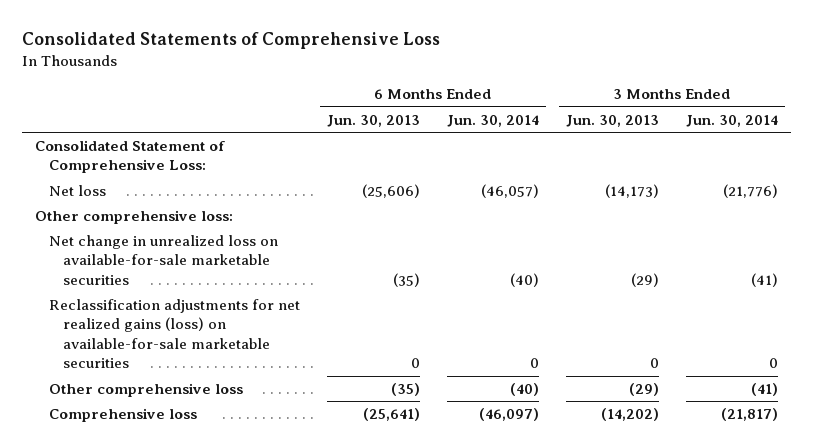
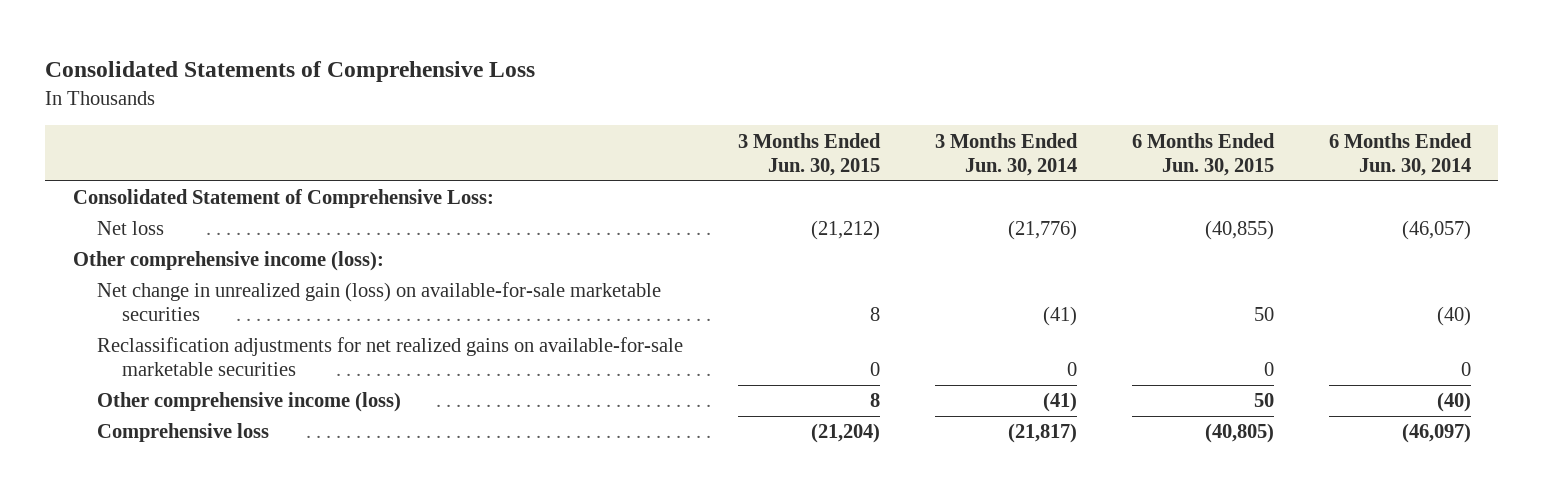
- | 6 Months Ended Jun. 30, 2013 | 6 Months Ended Jun. 30, 2014 | 3 Months Ended Jun. 30, 2013 | 3 Months Ended Jun. 30, 2014
+ | 3 Months Ended Jun. 30, 2015 | 3 Months Ended Jun. 30, 2014 | 6 Months Ended Jun. 30, 2015 | 6 Months Ended Jun. 30, 2014
- Other comprehensive loss:
- Net change in unrealized loss on available-for-sale marketable securities | (35) | (40) | (29) | (41)
- Reclassification adjustments for net realized gains (loss) on available-for-sale marketable securities | 0 | 0 | 0 | 0
- Other comprehensive loss | (35) | (40) | (29) | (41)
+ Other comprehensive income (loss):
+ Net change in unrealized gain (loss) on available-for-sale marketable securities | 8 | (41) | 50 | (40)
+ Reclassification adjustments for net realized gains on available-for-sale marketable securities | 0 | 0 | 0 | 0
+ Other comprehensive income (loss) | 8 | (41) | 50 | (40)

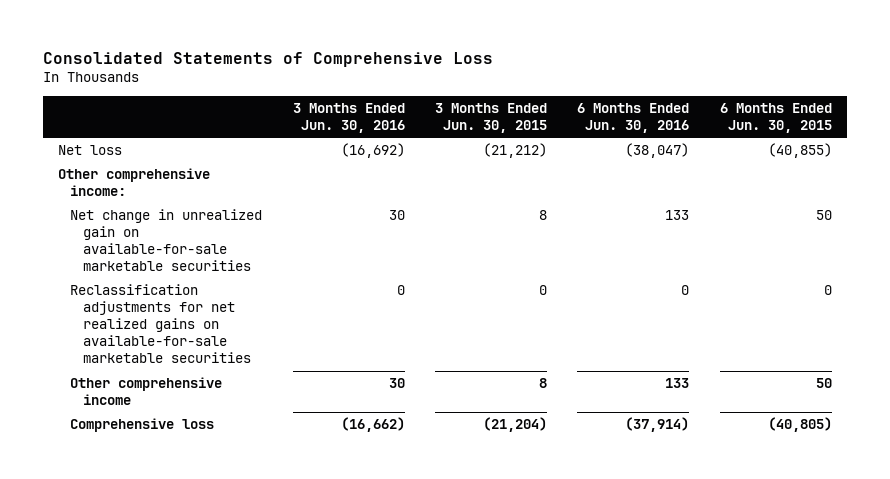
- | 3 Months Ended Jun. 30, 2015 | 3 Months Ended Jun. 30, 2014 | 6 Months Ended Jun. 30, 2015 | 6 Months Ended Jun. 30, 2014
+ | 3 Months Ended Jun. 30, 2016 | 3 Months Ended Jun. 30, 2015 | 6 Months Ended Jun. 30, 2016 | 6 Months Ended Jun. 30, 2015
- Consolidated Statement of Comprehensive Loss:
- Other comprehensive income (loss):
- Net change in unrealized gain (loss) on available-for-sale marketable securities | 8 | (41) | 50 | (40)
+ Other comprehensive income:
+ Net change in unrealized gain on available-for-sale marketable securities | 30 | 8 | 133 | 50
- Other comprehensive income (loss) | 8 | (41) | 50 | (40)
+ Other comprehensive income | 30 | 8 | 133 | 50

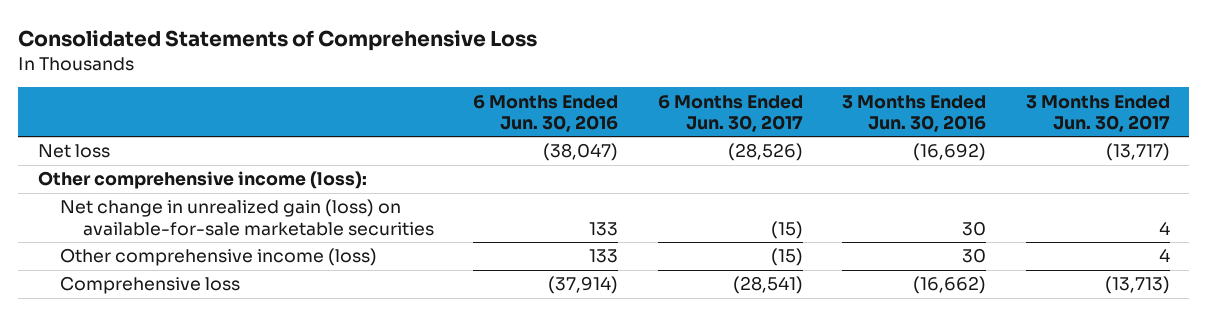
- | 3 Months Ended Jun. 30, 2016 | 3 Months Ended Jun. 30, 2015 | 6 Months Ended Jun. 30, 2016 | 6 Months Ended Jun. 30, 2015
+ | 6 Months Ended Jun. 30, 2016 | 6 Months Ended Jun. 30, 2017 | 3 Months Ended Jun. 30, 2016 | 3 Months Ended Jun. 30, 2017
- Other comprehensive income:
- Net change in unrealized gain on available-for-sale marketable securities | 30 | 8 | 133 | 50
- Reclassification adjustments for net realized gains on available-for-sale marketable securities | 0 | 0 | 0 | 0
- Other comprehensive income | 30 | 8 | 133 | 50
+ Other comprehensive income (loss):
+ Net change in unrealized gain (loss) on available-for-sale marketable securities | 133 | (15) | 30 | 4
+ Other comprehensive income (loss) | 133 | (15) | 30 | 4

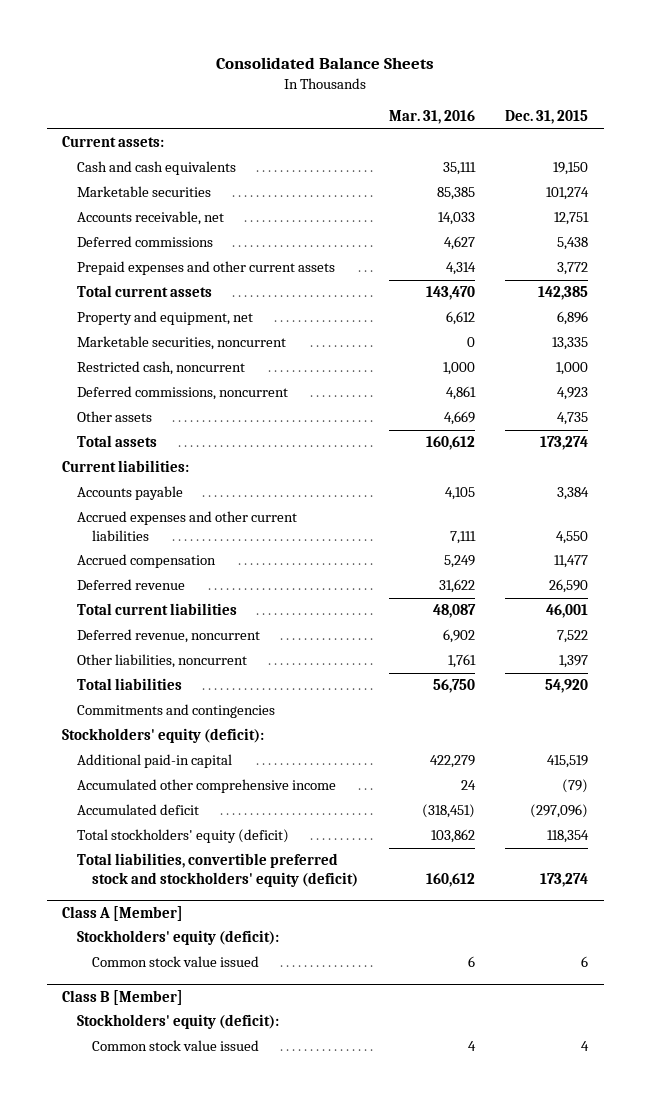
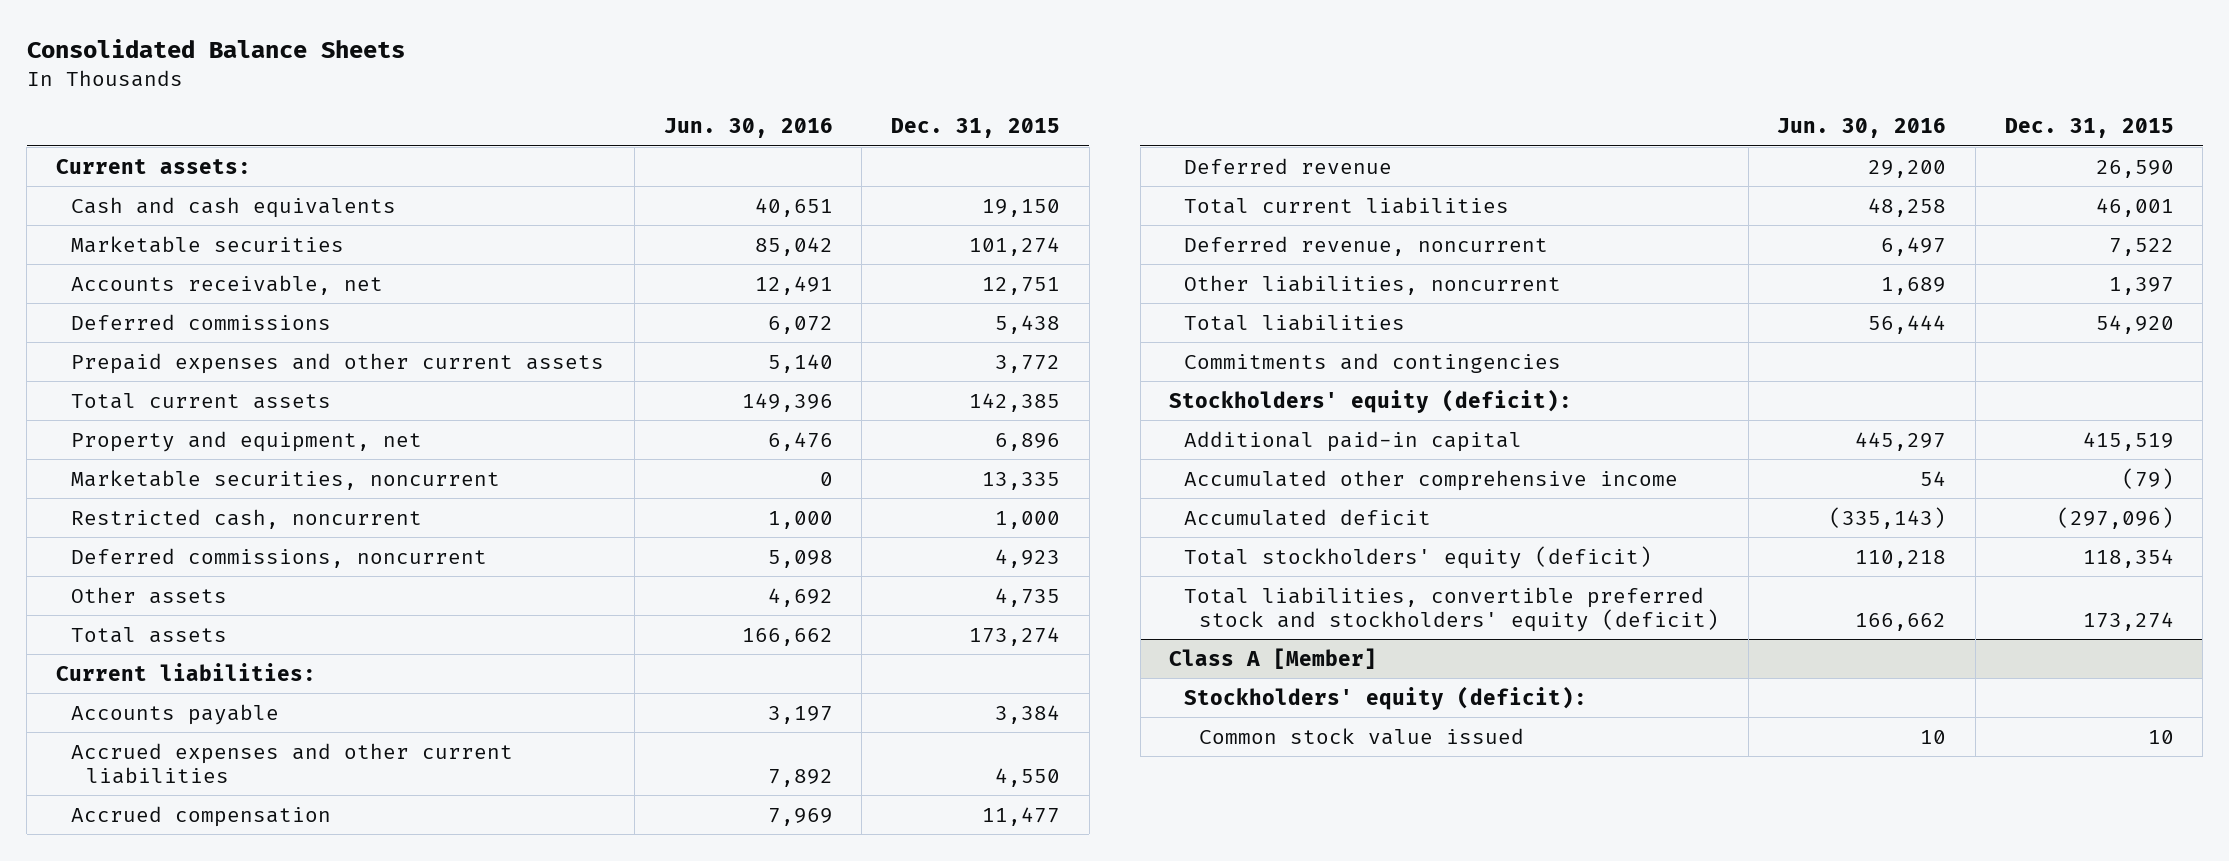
- | Mar. 31, 2016 | Dec. 31, 2015
+ | Jun. 30, 2016 | Dec. 31, 2015
@ Class A [Member]
- Common stock value issued | 6 | 6
- Class B [Member]
- Stockholders' equity (deficit):
- Common stock value issued | 4 | 4
@ Class A [Member]
+ Common stock value issued | 10 | 10

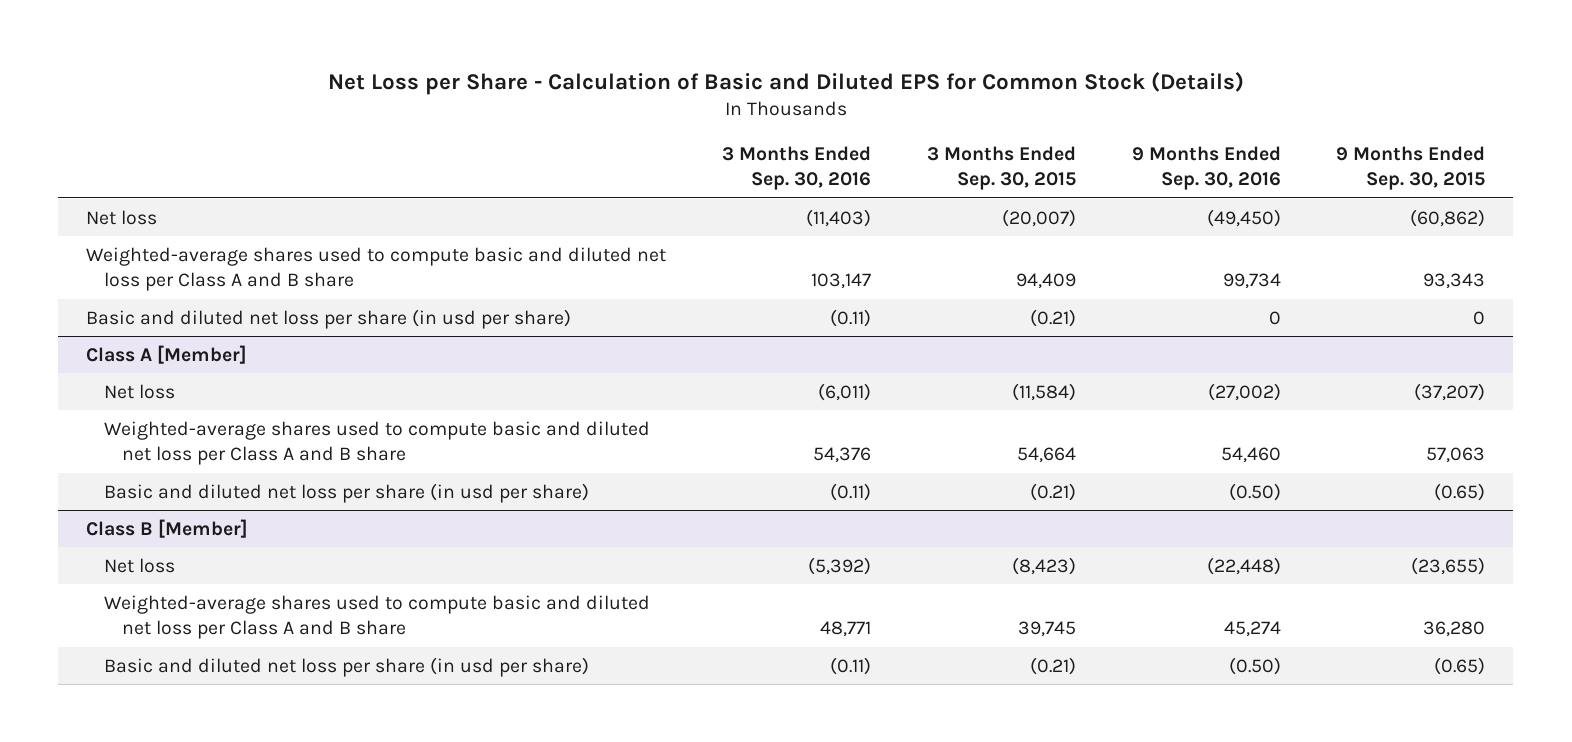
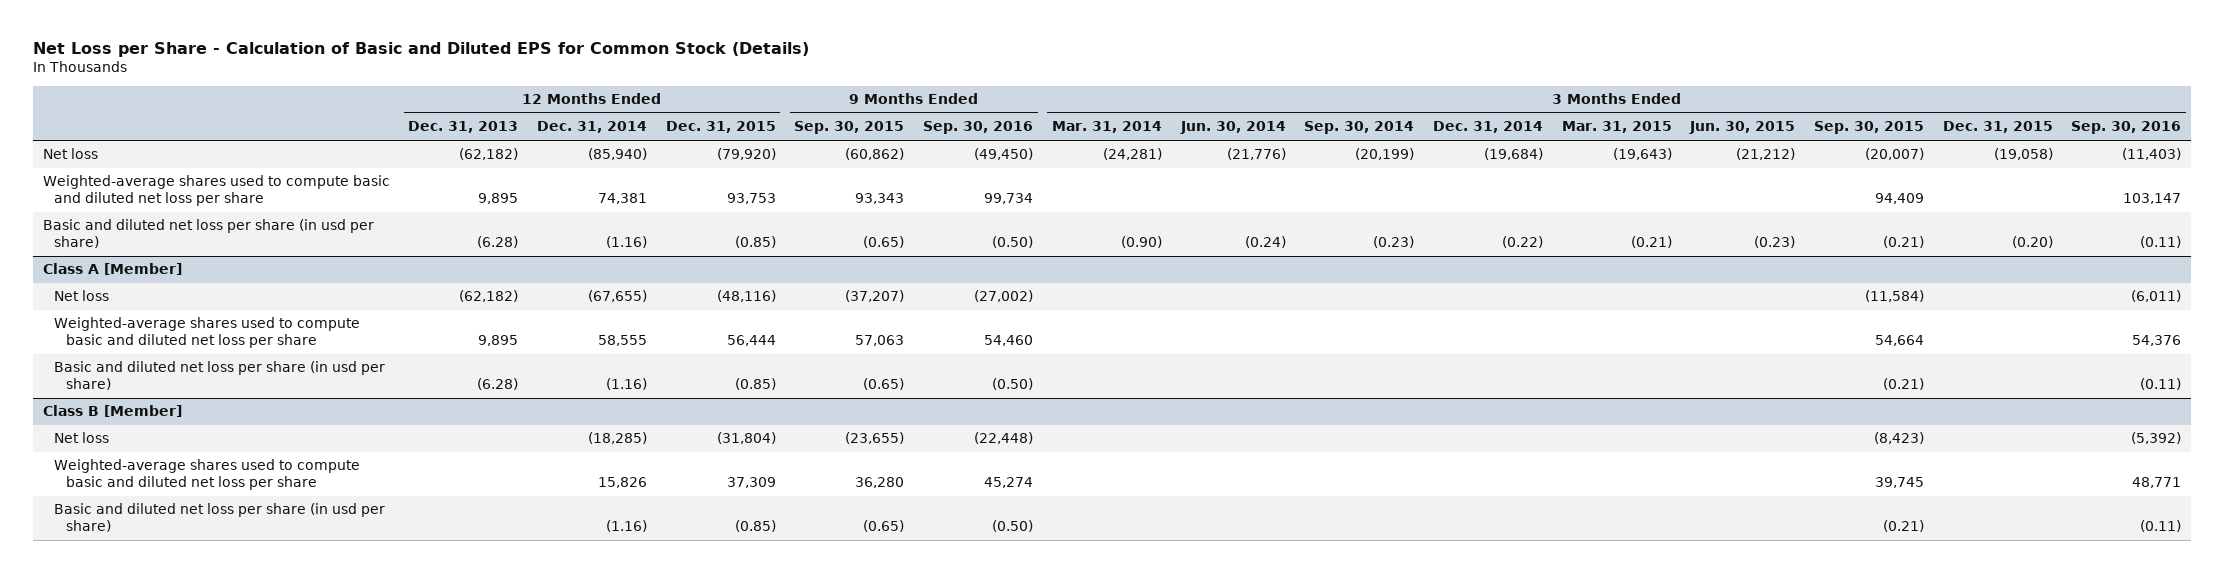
- | 3 Months Ended Sep. 30, 2016 | 3 Months Ended Sep. 30, 2015 | 9 Months Ended Sep. 30, 2016 | 9 Months Ended Sep. 30, 2015
+ | 12 Months Ended Dec. 31, 2013 | 12 Months Ended Dec. 31, 2014 | 12 Months Ended Dec. 31, 2015 | 9 Months Ended Sep. 30, 2015 | 9 Months Ended Sep. 30, 2016 | 3 Months Ended Mar. 31, 2014 | 3 Months Ended Jun. 30, 2014 | 3 Months Ended Sep. 30, 2014 | 3 Months Ended Dec. 31, 2014 | 3 Months Ended Mar. 31, 2015 | 3 Months Ended Jun. 30, 2015 | 3 Months Ended Sep. 30, 2015 | 3 Months Ended Dec. 31, 2015 | 3 Months Ended Sep. 30, 2016
- Weighted-average shares used to compute basic and diluted net loss per Class A and B share | 103,147 | 94,409 | 99,734 | 93,343
- Basic and diluted net loss per share (in usd per share) | (0.11) | (0.21) | 0 | 0
+ Weighted-average shares used to compute basic and diluted net loss per share | 9,895 | 74,381 | 93,753 | 93,343 | 99,734 | | | | | | | 94,409 | | 103,147
+ Basic and diluted net loss per share (in usd per share) | (6.28) | (1.16) | (0.85) | (0.65) | (0.50) | (0.90) | (0.24) | (0.23) | (0.22) | (0.21) | (0.23) | (0.21) | (0.20) | (0.11)
@ Class A [Member]
- Weighted-average shares used to compute basic and diluted net loss per Class A and B share | 54,376 | 54,664 | 54,460 | 57,063
+ Weighted-average shares used to compute basic and diluted net loss per share | 9,895 | 58,555 | 56,444 | 57,063 | 54,460 | | | | | | | 54,664 | | 54,376
@ Class B [Member]
- Weighted-average shares used to compute basic and diluted net loss per Class A and B share | 48,771 | 39,745 | 45,274 | 36,280
+ Weighted-average shares used to compute basic and diluted net loss per share | | 15,826 | 37,309 | 36,280 | 45,274 | | | | | | | 39,745 | | 48,771

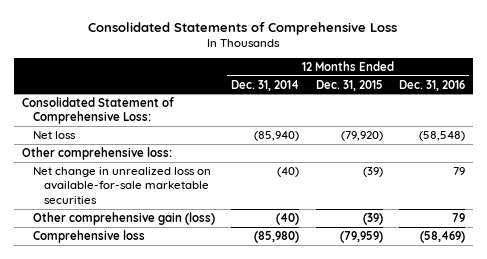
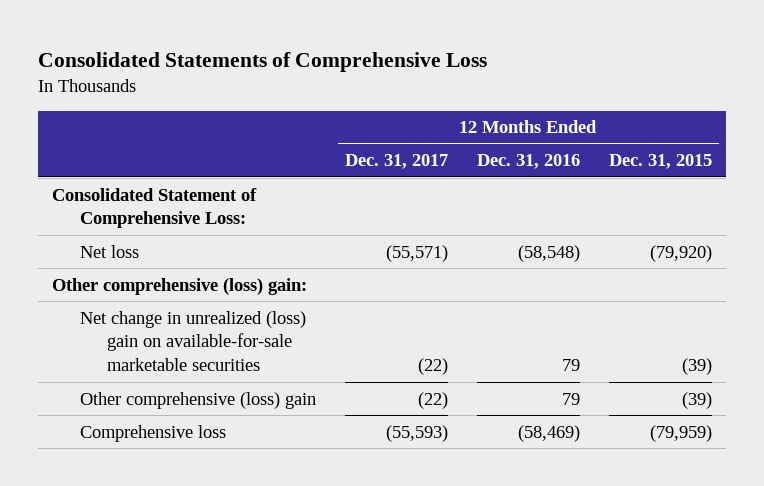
- | 12 Months Ended Dec. 31, 2014 | 12 Months Ended Dec. 31, 2015 | 12 Months Ended Dec. 31, 2016
+ | 12 Months Ended Dec. 31, 2017 | 12 Months Ended Dec. 31, 2016 | 12 Months Ended Dec. 31, 2015
- Other comprehensive loss:
- Net change in unrealized loss on available-for-sale marketable securities | (40) | (39) | 79
- Other comprehensive gain (loss) | (40) | (39) | 79
+ Other comprehensive (loss) gain:
+ Net change in unrealized (loss) gain on available-for-sale marketable securities | (22) | 79 | (39)
+ Other comprehensive (loss) gain | (22) | 79 | (39)

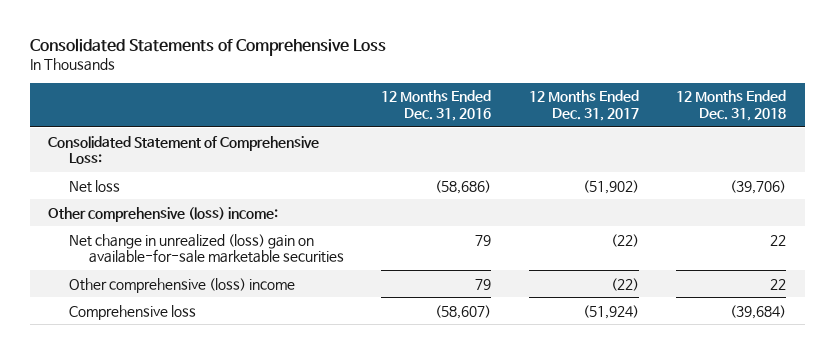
- | 12 Months Ended Dec. 31, 2017 | 12 Months Ended Dec. 31, 2016 | 12 Months Ended Dec. 31, 2015
+ | 12 Months Ended Dec. 31, 2016 | 12 Months Ended Dec. 31, 2017 | 12 Months Ended Dec. 31, 2018
- Net loss | (55,571) | (58,548) | (79,920)
- Other comprehensive (loss) gain:
+ Net loss | (58,686) | (51,902) | (39,706)
+ Other comprehensive (loss) income:
- Other comprehensive (loss) gain | (22) | 79 | (39)
- Comprehensive loss | (55,593) | (58,469) | (79,959)
+ Other comprehensive (loss) income | 79 | (22) | 22
+ Comprehensive loss | (58,607) | (51,924) | (39,684)

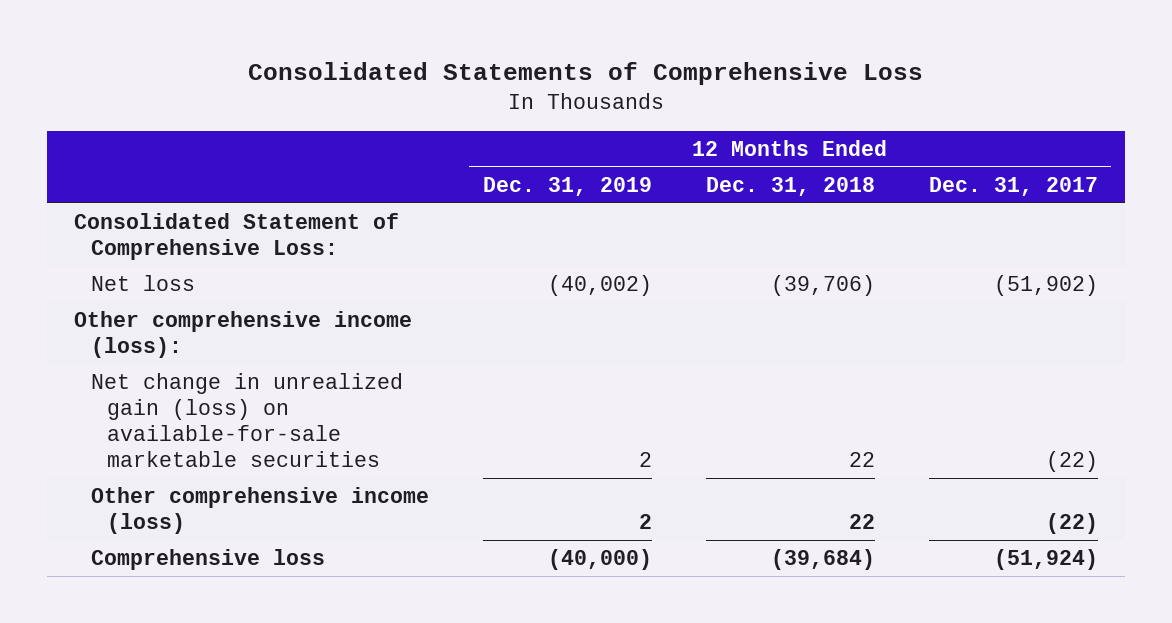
- | 12 Months Ended Dec. 31, 2016 | 12 Months Ended Dec. 31, 2017 | 12 Months Ended Dec. 31, 2018
+ | 12 Months Ended Dec. 31, 2019 | 12 Months Ended Dec. 31, 2018 | 12 Months Ended Dec. 31, 2017
- Other comprehensive (loss) income:
- Net change in unrealized (loss) gain on available-for-sale marketable securities | 79 | (22) | 22
- Other comprehensive (loss) income | 79 | (22) | 22
+ Other comprehensive income (loss):
+ Net change in unrealized gain (loss) on available-for-sale marketable securities | 2 | 22 | (22)
+ Other comprehensive income (loss) | 2 | 22 | (22)

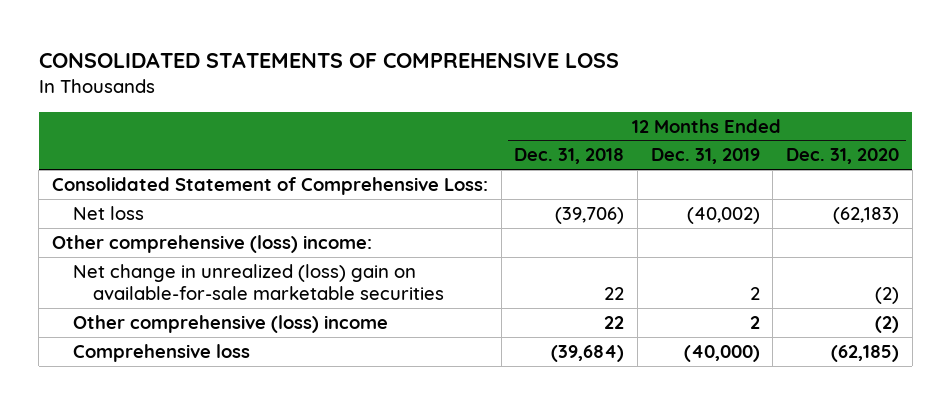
- Consolidated Statements of Comprehensive Loss
+ CONSOLIDATED STATEMENTS OF COMPREHENSIVE LOSS
- | 12 Months Ended Dec. 31, 2019 | 12 Months Ended Dec. 31, 2018 | 12 Months Ended Dec. 31, 2017
+ | 12 Months Ended Dec. 31, 2018 | 12 Months Ended Dec. 31, 2019 | 12 Months Ended Dec. 31, 2020
- Other comprehensive income (loss):
- Net change in unrealized gain (loss) on available-for-sale marketable securities | 2 | 22 | (22)
- Other comprehensive income (loss) | 2 | 22 | (22)
+ Other comprehensive (loss) income:
+ Net change in unrealized (loss) gain on available-for-sale marketable securities | 22 | 2 | (2)
+ Other comprehensive (loss) income | 22 | 2 | (2)

